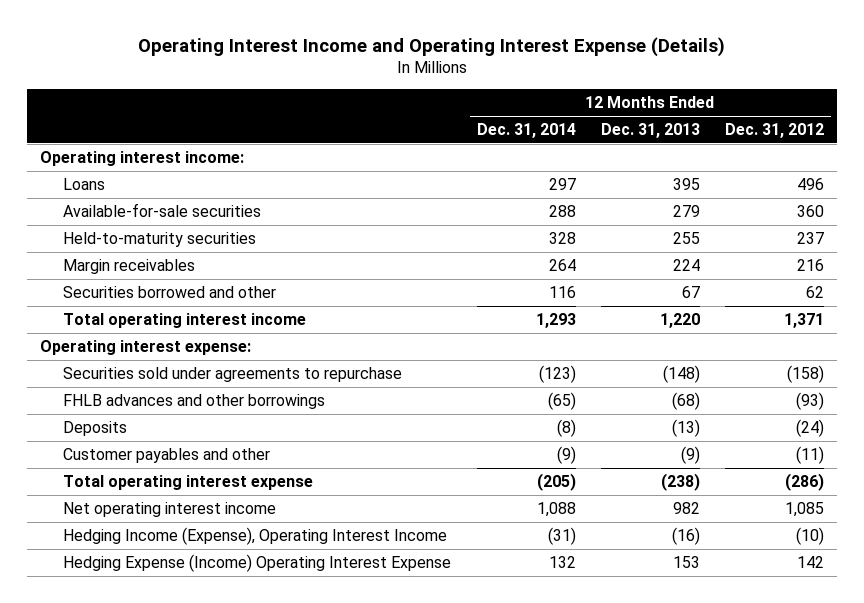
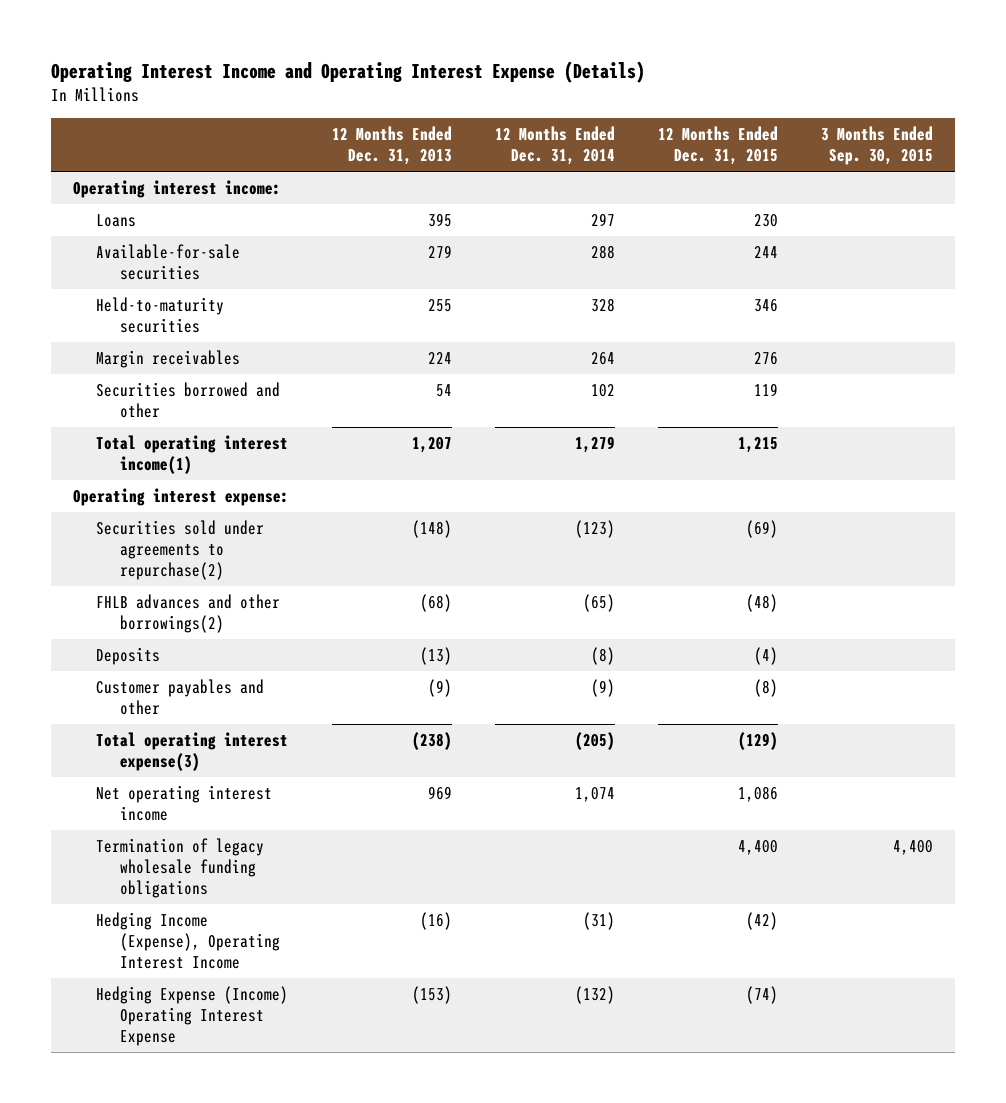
- | 12 Months Ended Dec. 31, 2014 | 12 Months Ended Dec. 31, 2013 | 12 Months Ended Dec. 31, 2012
+ | 12 Months Ended Dec. 31, 2013 | 12 Months Ended Dec. 31, 2014 | 12 Months Ended Dec. 31, 2015 | 3 Months Ended Sep. 30, 2015
- Securities borrowed and other | 116 | 67 | 62
- Total operating interest income | 1,293 | 1,220 | 1,371
+ Securities borrowed and other | 54 | 102 | 119 |
+ Total operating interest income(1) | 1,207 | 1,279 | 1,215 |
- Securities sold under agreements to repurchase | (123) | (148) | (158)
- FHLB advances and other borrowings | (65) | (68) | (93)
+ Securities sold under agreements to repurchase(2) | (148) | (123) | (69) |
+ FHLB advances and other borrowings(2) | (68) | (65) | (48) |
- Total operating interest expense | (205) | (238) | (286)
- Net operating interest income | 1,088 | 982 | 1,085
+ Total operating interest expense(3) | (238) | (205) | (129) |
+ Net operating interest income | 969 | 1,074 | 1,086 |
+ Termination of legacy wholesale funding obligations | | | 4,400 | 4,400
- Hedging Expense (Income) Operating Interest Expense | 132 | 153 | 142
+ Hedging Expense (Income) Operating Interest Expense | (153) | (132) | (74) |

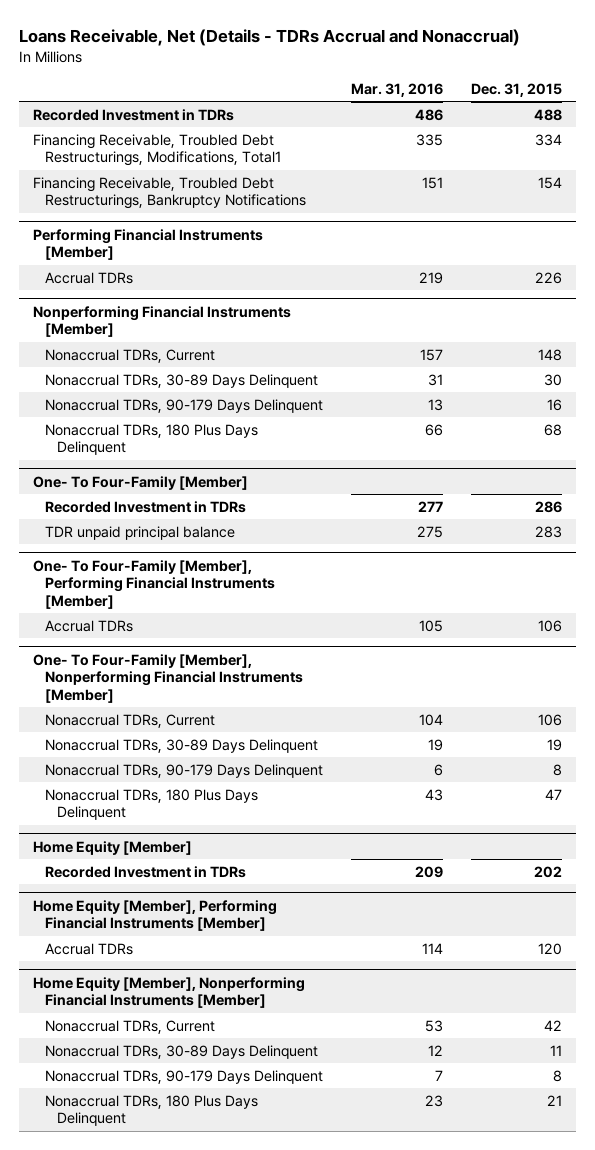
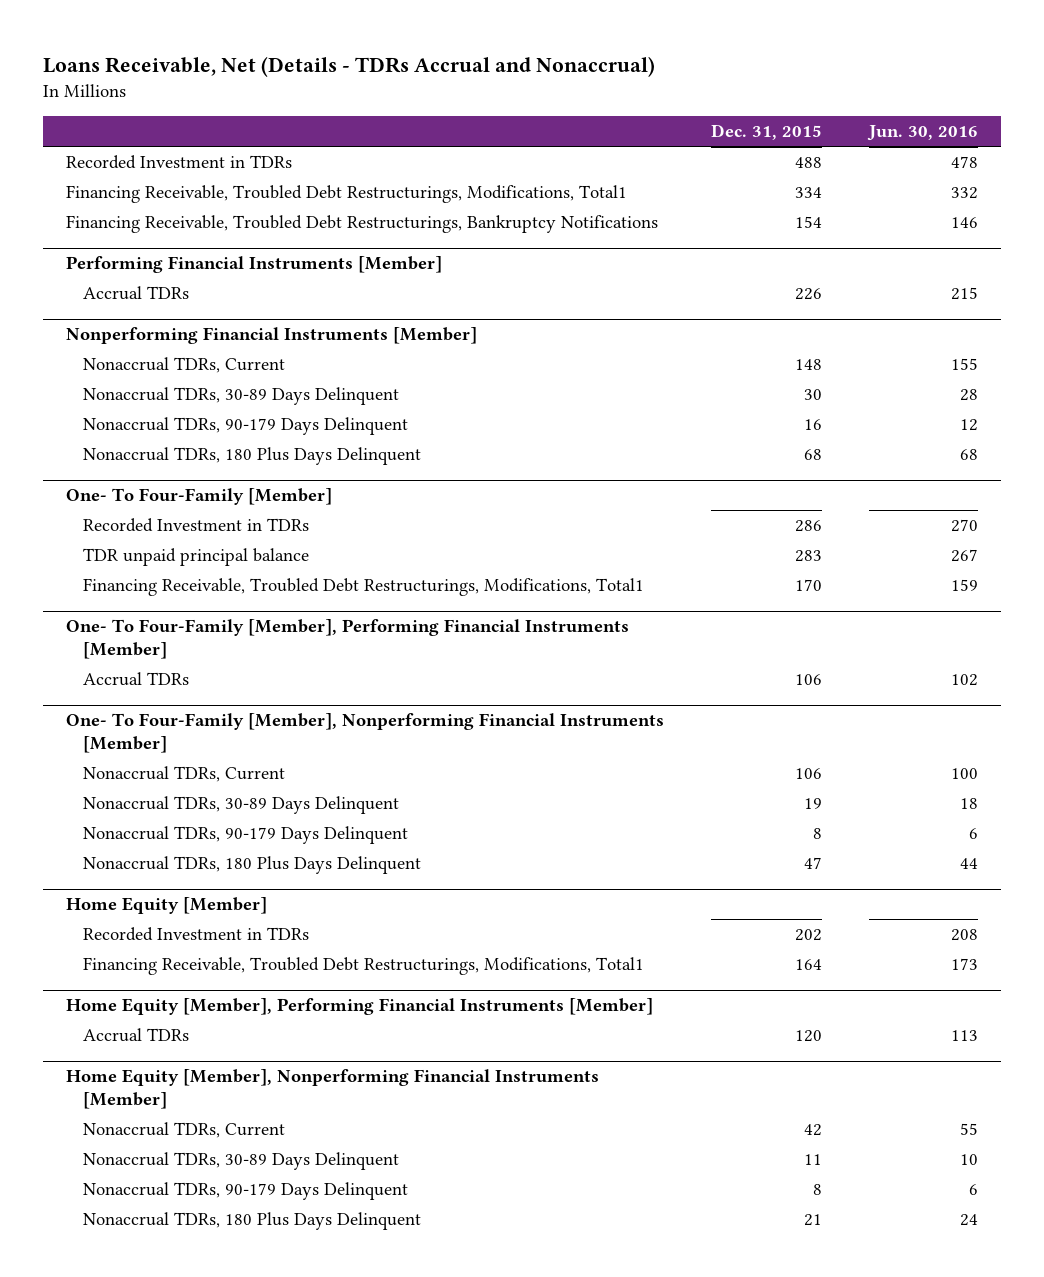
- | Mar. 31, 2016 | Dec. 31, 2015
+ | Dec. 31, 2015 | Jun. 30, 2016
@ One- To Four-Family [Member]
+ Financing Receivable, Troubled Debt Restructurings, Modifications, Total1 | 170 | 159
@ Home Equity [Member]
+ Financing Receivable, Troubled Debt Restructurings, Modifications, Total1 | 164 | 173

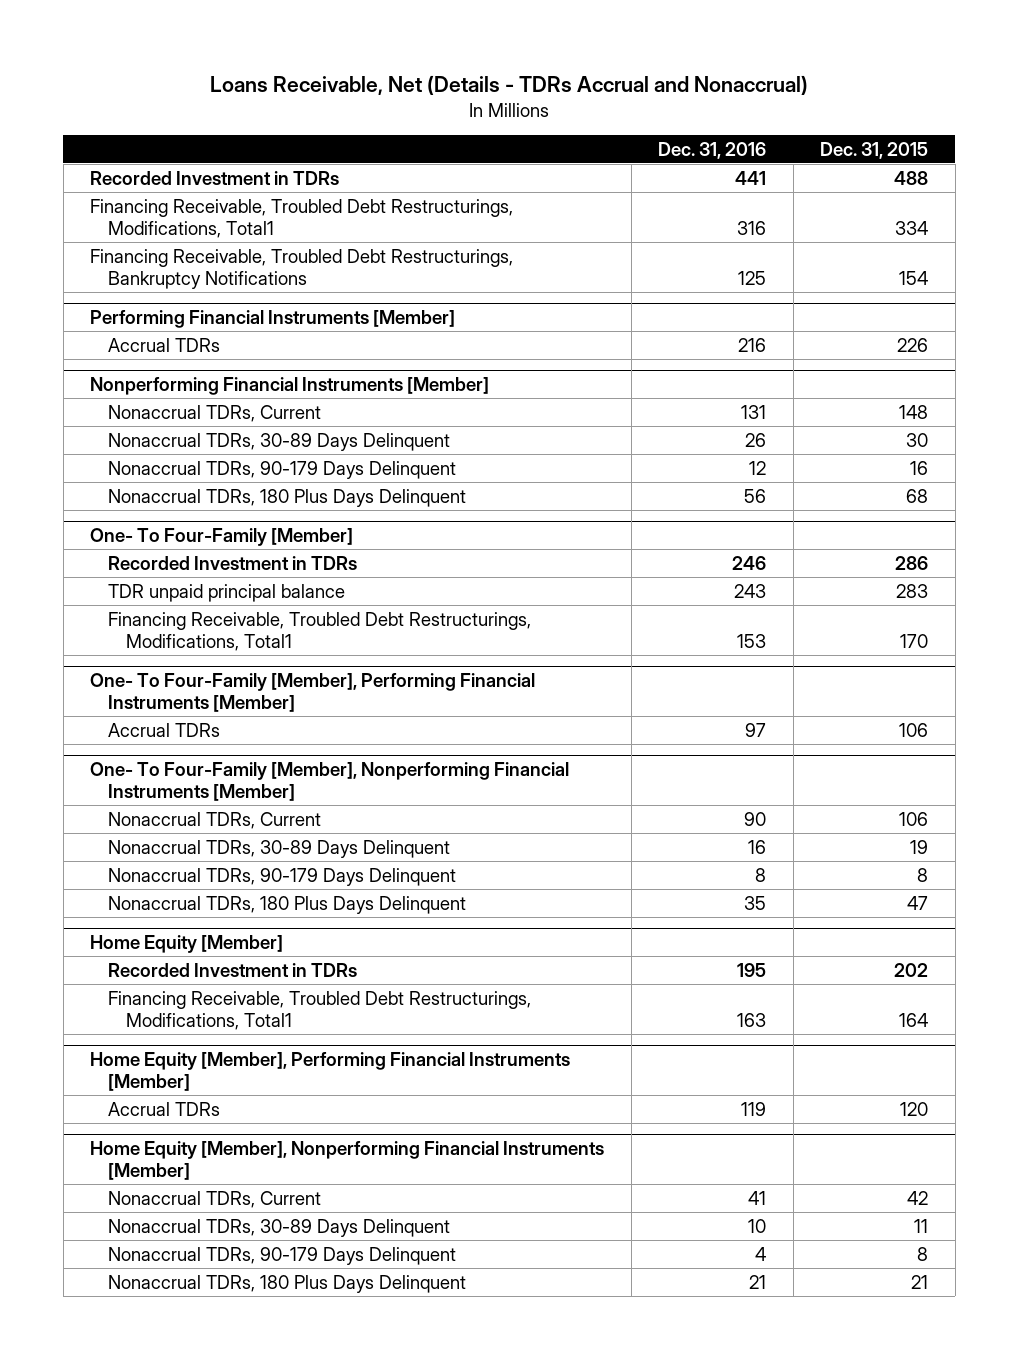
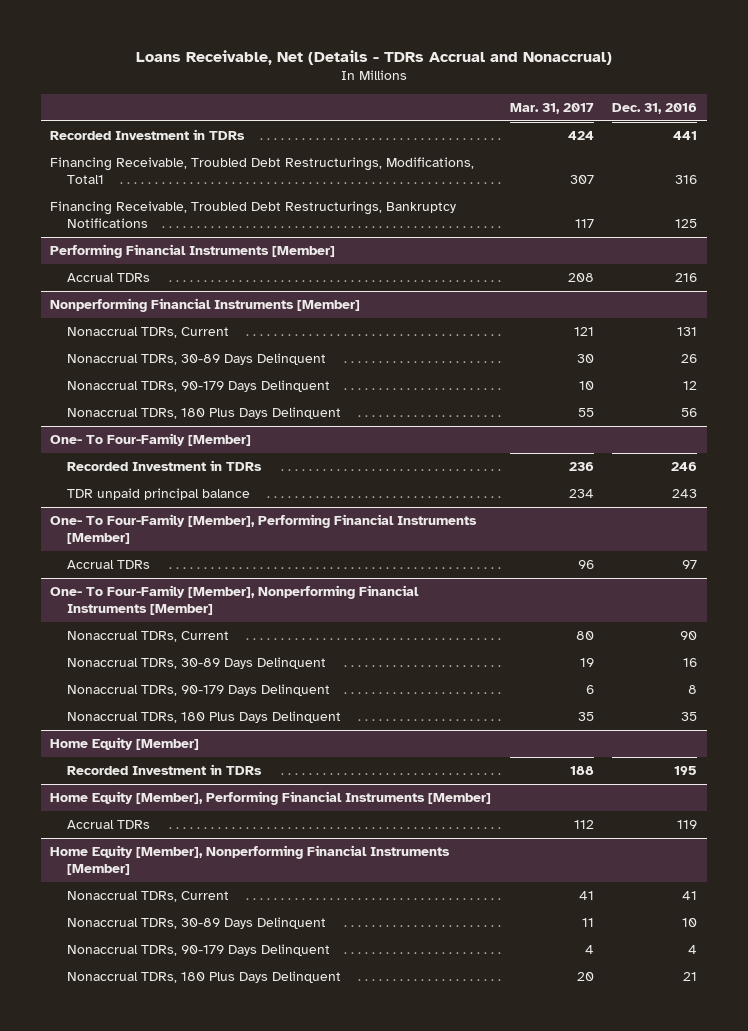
- | Dec. 31, 2016 | Dec. 31, 2015
+ | Mar. 31, 2017 | Dec. 31, 2016
@ One- To Four-Family [Member]
- Financing Receivable, Troubled Debt Restructurings, Modifications, Total1 | 153 | 170
@ Home Equity [Member]
- Financing Receivable, Troubled Debt Restructurings, Modifications, Total1 | 163 | 164

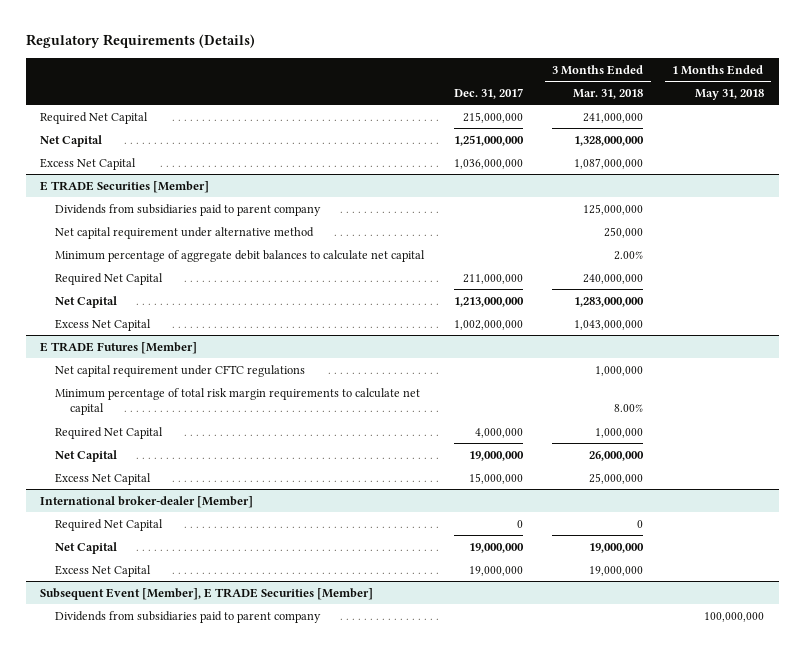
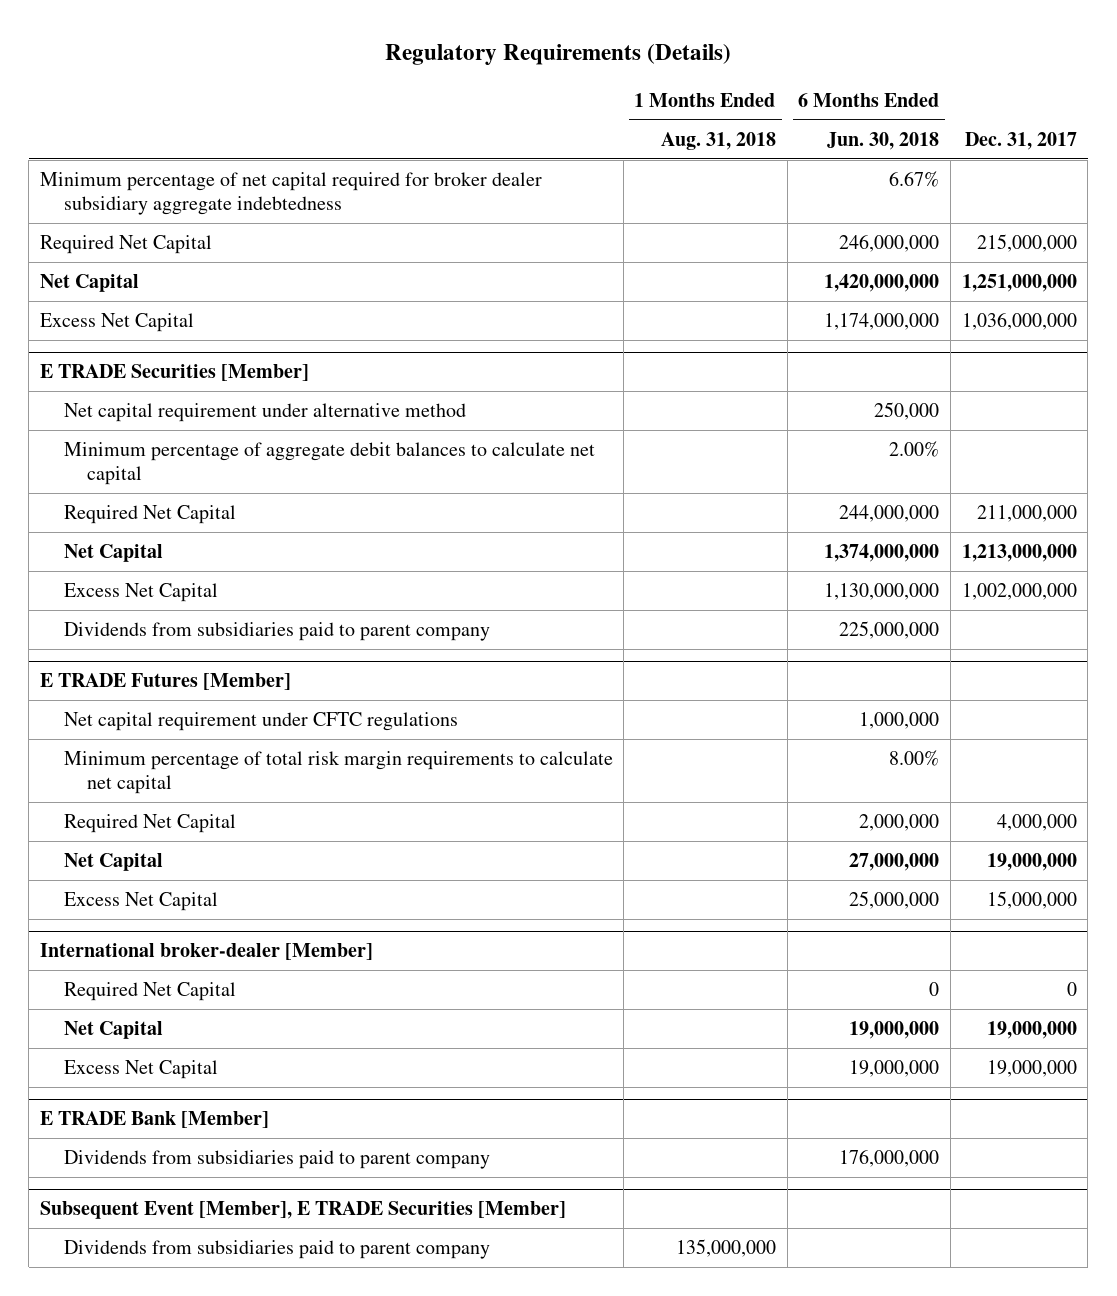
- | Dec. 31, 2017 | 3 Months Ended Mar. 31, 2018 | 1 Months Ended May 31, 2018
+ | 1 Months Ended Aug. 31, 2018 | 6 Months Ended Jun. 30, 2018 | Dec. 31, 2017
+ Minimum percentage of net capital required for broker dealer subsidiary aggregate indebtedness | | 6.67% |
@ E TRADE Securities [Member]
moved down: Dividends from subsidiaries paid to parent company | | 225,000,000 |
+ E TRADE Bank [Member]
+ Dividends from subsidiaries paid to parent company | | 176,000,000 |

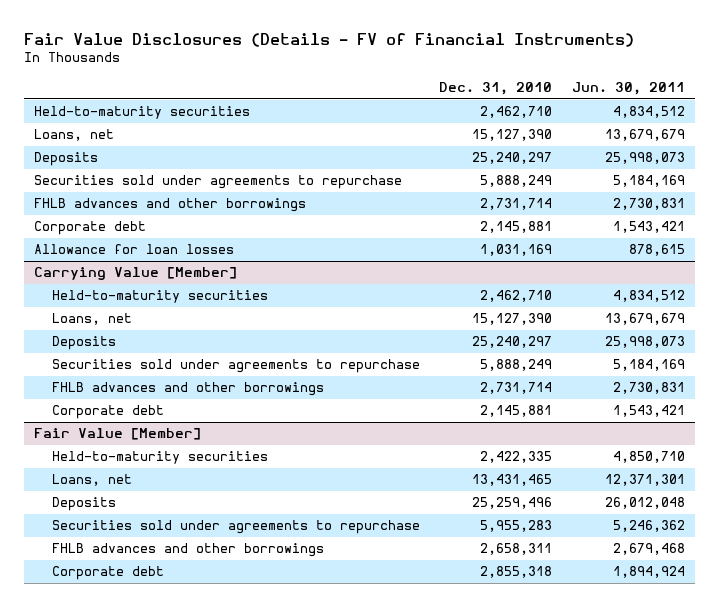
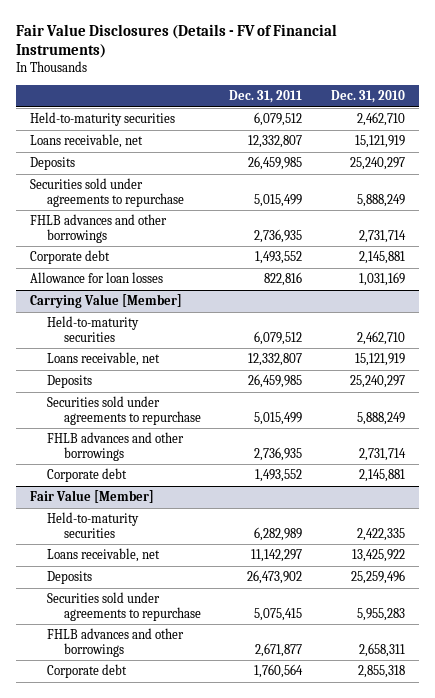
- | Dec. 31, 2010 | Jun. 30, 2011
+ | Dec. 31, 2011 | Dec. 31, 2010
- Loans, net | 15,127,390 | 13,679,679
+ Loans receivable, net | 12,332,807 | 15,121,919
@ Carrying Value [Member]
- Loans, net | 15,127,390 | 13,679,679
+ Loans receivable, net | 12,332,807 | 15,121,919
@ Fair Value [Member]
- Loans, net | 13,431,465 | 12,371,301
+ Loans receivable, net | 11,142,297 | 13,425,922

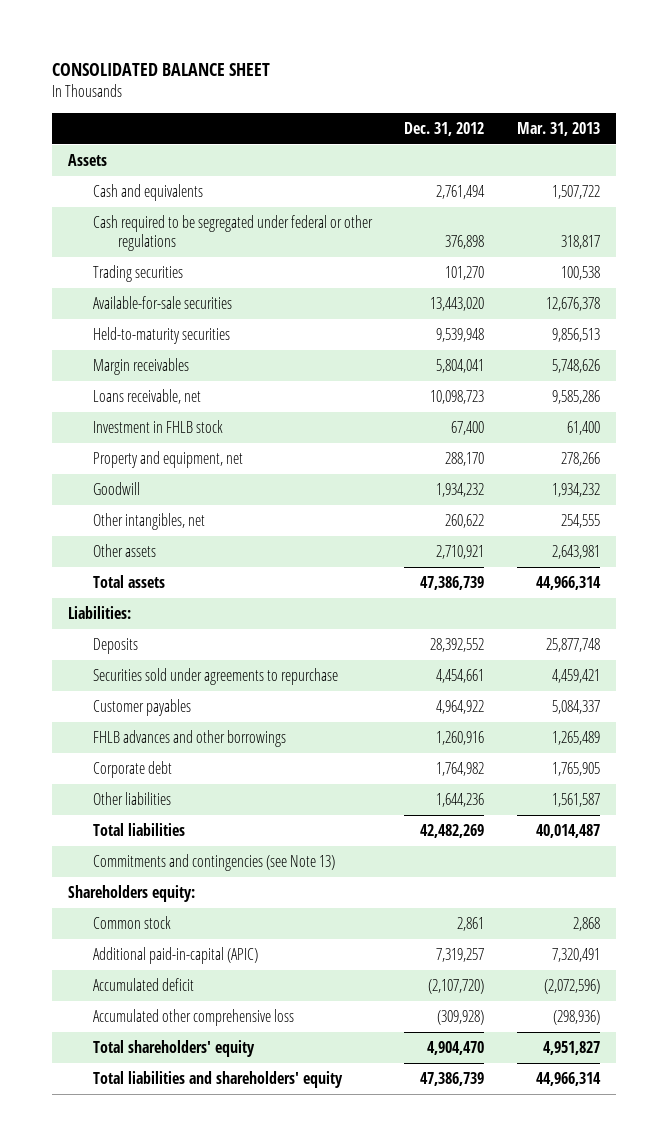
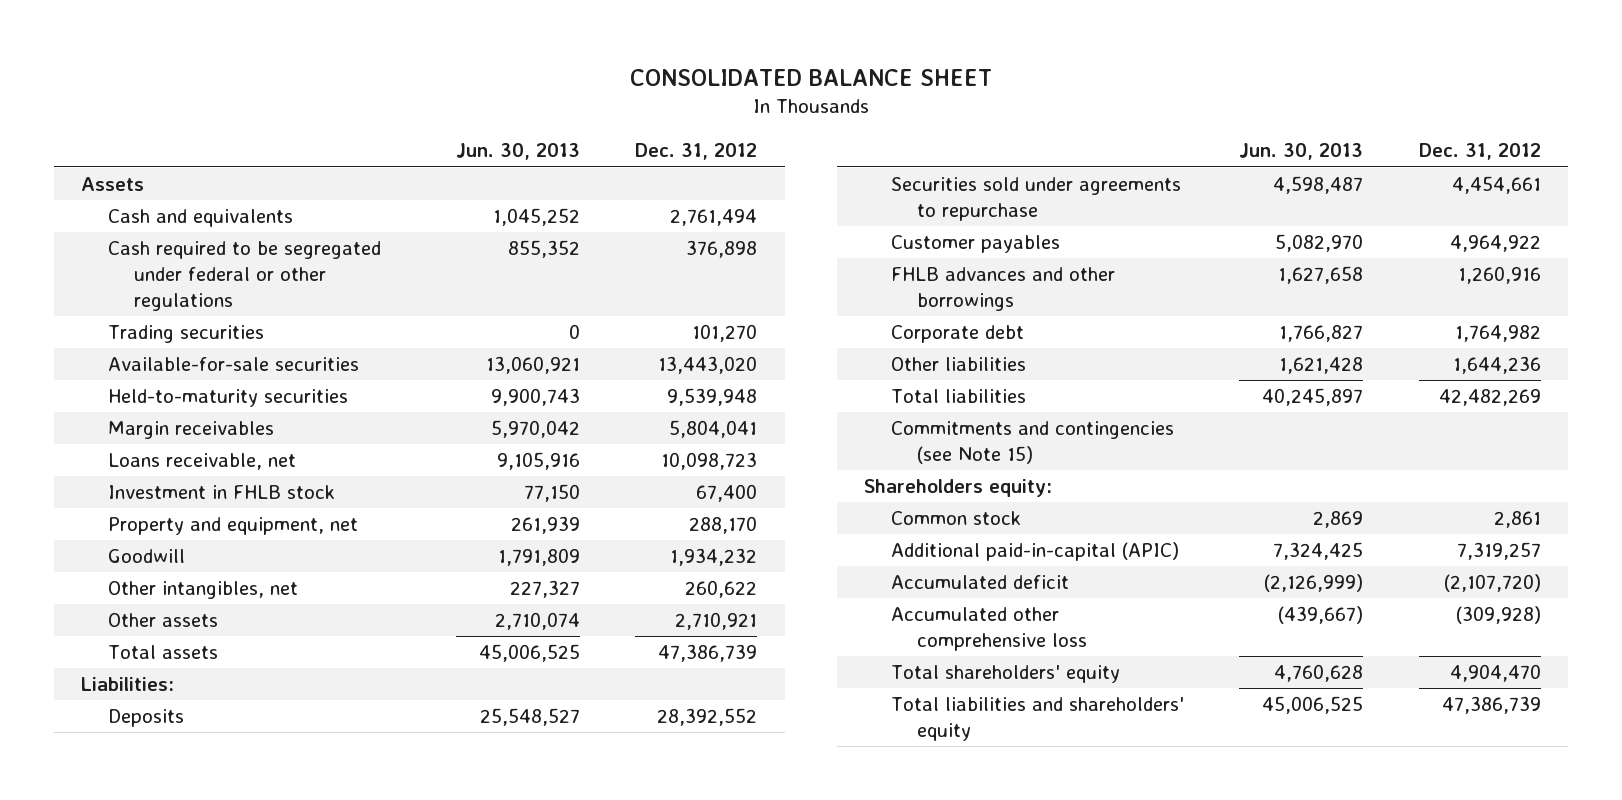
- | Dec. 31, 2012 | Mar. 31, 2013
+ | Jun. 30, 2013 | Dec. 31, 2012
- Commitments and contingencies (see Note 13)
+ Commitments and contingencies (see Note 15)

